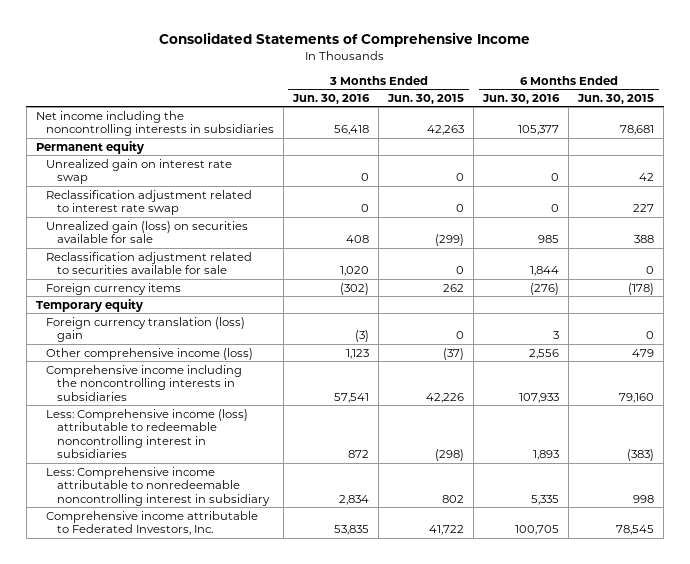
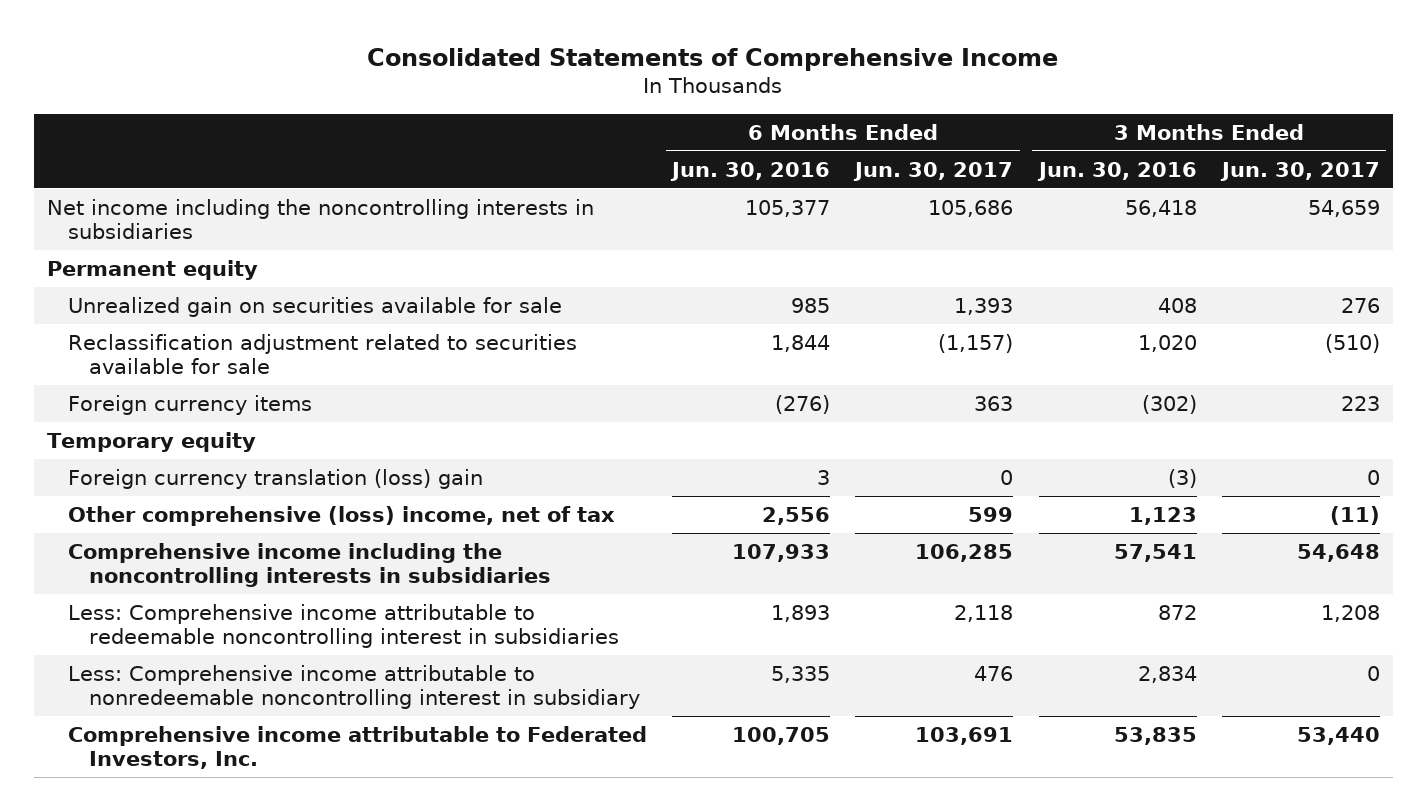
- | 3 Months Ended Jun. 30, 2016 | 3 Months Ended Jun. 30, 2015 | 6 Months Ended Jun. 30, 2016 | 6 Months Ended Jun. 30, 2015
+ | 6 Months Ended Jun. 30, 2016 | 6 Months Ended Jun. 30, 2017 | 3 Months Ended Jun. 30, 2016 | 3 Months Ended Jun. 30, 2017
- Unrealized gain on interest rate swap | 0 | 0 | 0 | 42
- Reclassification adjustment related to interest rate swap | 0 | 0 | 0 | 227
- Unrealized gain (loss) on securities available for sale | 408 | (299) | 985 | 388
+ Unrealized gain on securities available for sale | 985 | 1,393 | 408 | 276
- Other comprehensive income (loss) | 1,123 | (37) | 2,556 | 479
+ Other comprehensive (loss) income, net of tax | 2,556 | 599 | 1,123 | (11)
- Less: Comprehensive income (loss) attributable to redeemable noncontrolling interest in subsidiaries | 872 | (298) | 1,893 | (383)
+ Less: Comprehensive income attributable to redeemable noncontrolling interest in subsidiaries | 1,893 | 2,118 | 872 | 1,208

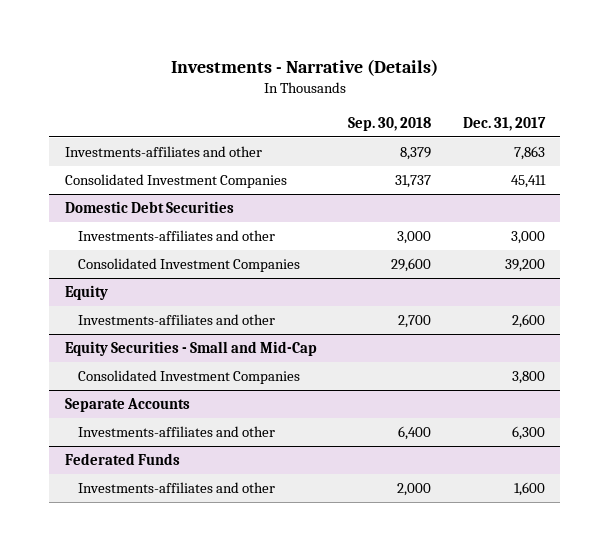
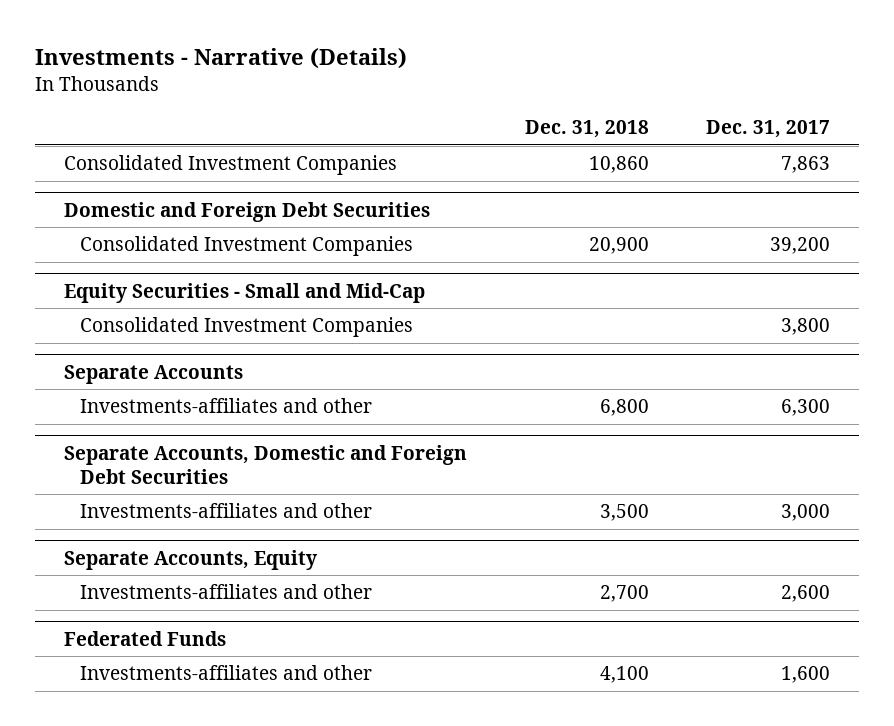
- | Sep. 30, 2018 | Dec. 31, 2017
+ | Dec. 31, 2018 | Dec. 31, 2017
- Investments-affiliates and other | 8,379 | 7,863
- Consolidated Investment Companies | 31,737 | 45,411
- Domestic Debt Securities
- Investments-affiliates and other | 3,000 | 3,000
+ Consolidated Investment Companies | 10,860 | 7,863
+ Domestic and Foreign Debt Securities
- Equity
- Investments-affiliates and other | 2,700 | 2,600
+ Separate Accounts, Domestic and Foreign Debt Securities
+ Investments-affiliates and other | 3,500 | 3,000
+ Separate Accounts, Equity
+ Investments-affiliates and other | 2,700 | 2,600

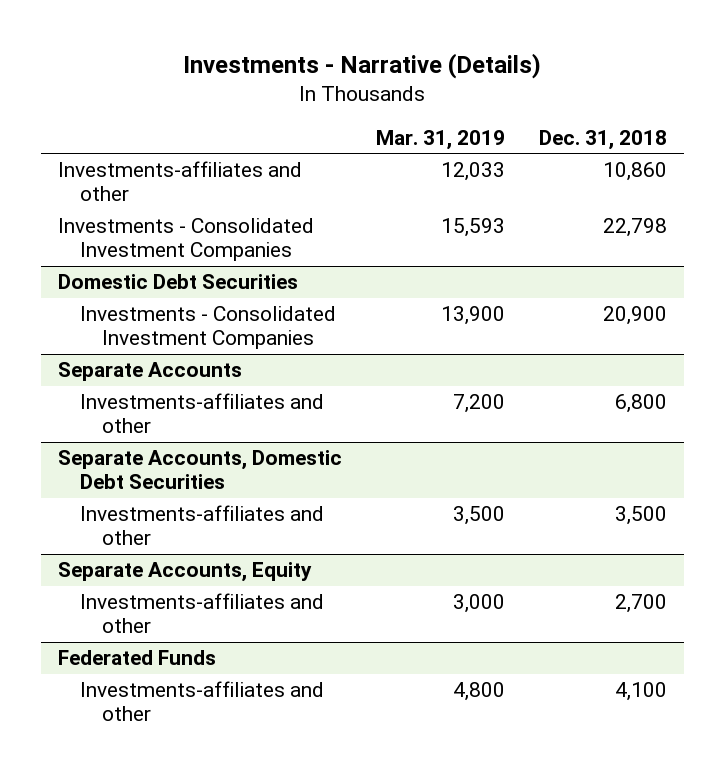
- | Dec. 31, 2018 | Dec. 31, 2017
+ | Mar. 31, 2019 | Dec. 31, 2018
- Consolidated Investment Companies | 10,860 | 7,863
- Domestic and Foreign Debt Securities
- Consolidated Investment Companies | 20,900 | 39,200
- Equity Securities - Small and Mid-Cap
- Consolidated Investment Companies | | 3,800
+ Investments-affiliates and other | 12,033 | 10,860
+ Investments - Consolidated Investment Companies | 15,593 | 22,798
+ Domestic Debt Securities
+ Investments - Consolidated Investment Companies | 13,900 | 20,900
- Separate Accounts, Domestic and Foreign Debt Securities
+ Separate Accounts, Domestic Debt Securities

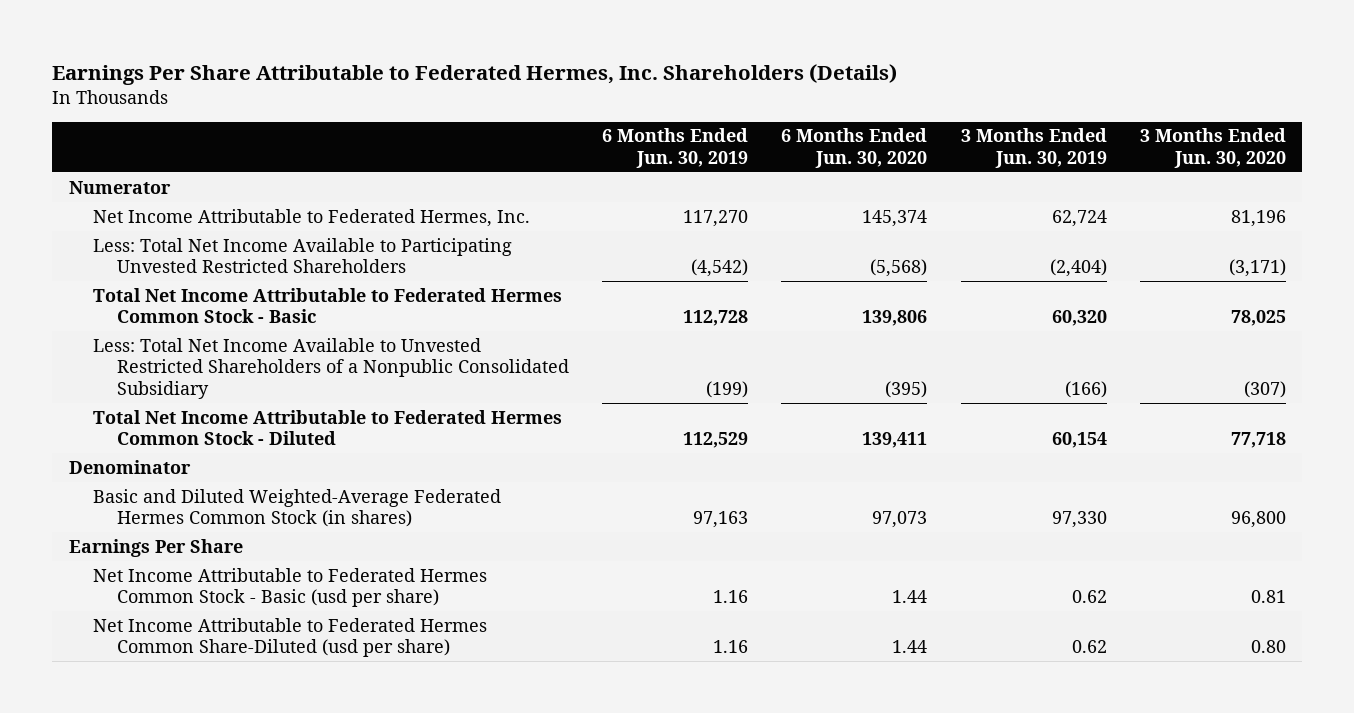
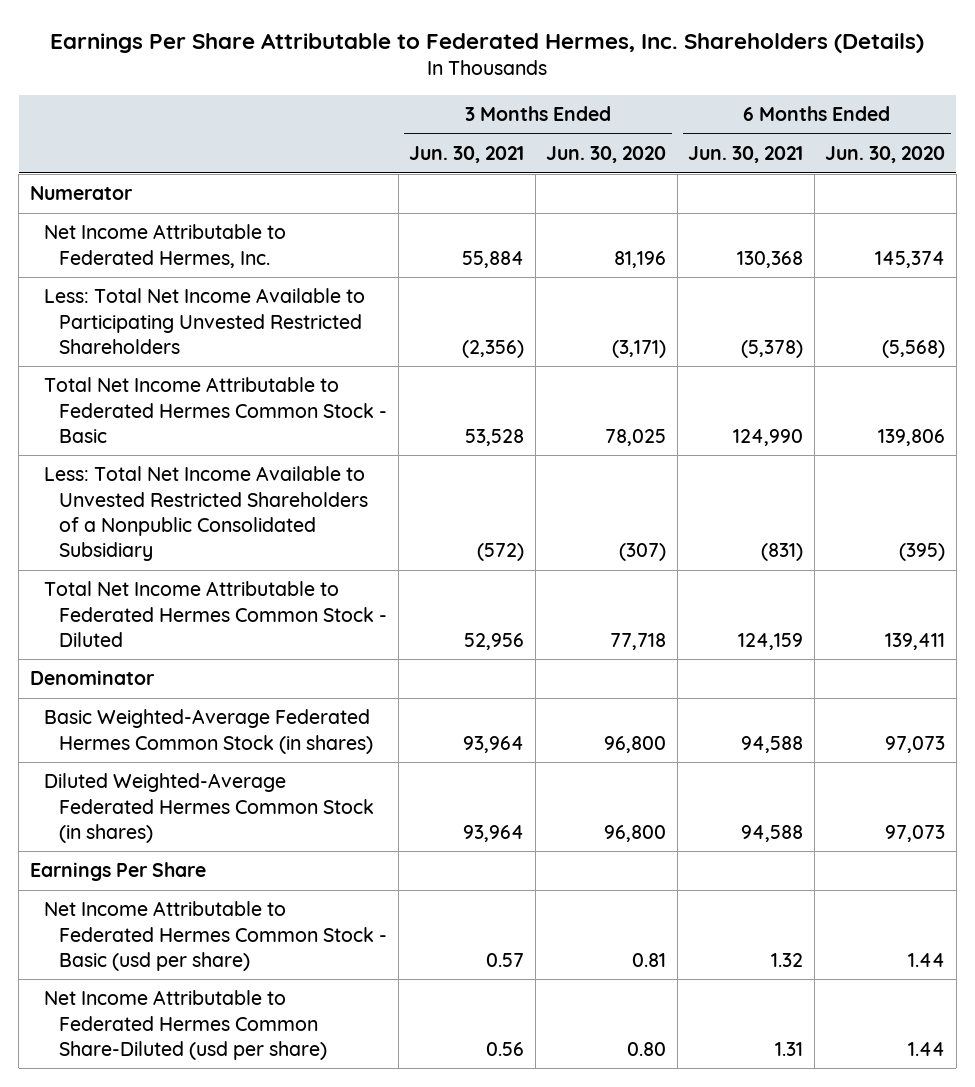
- | 6 Months Ended Jun. 30, 2019 | 6 Months Ended Jun. 30, 2020 | 3 Months Ended Jun. 30, 2019 | 3 Months Ended Jun. 30, 2020
+ | 3 Months Ended Jun. 30, 2021 | 3 Months Ended Jun. 30, 2020 | 6 Months Ended Jun. 30, 2021 | 6 Months Ended Jun. 30, 2020
- Basic and Diluted Weighted-Average Federated Hermes Common Stock (in shares) | 97,163 | 97,073 | 97,330 | 96,800
+ Basic Weighted-Average Federated Hermes Common Stock (in shares) | 93,964 | 96,800 | 94,588 | 97,073
+ Diluted Weighted-Average Federated Hermes Common Stock (in shares) | 93,964 | 96,800 | 94,588 | 97,073

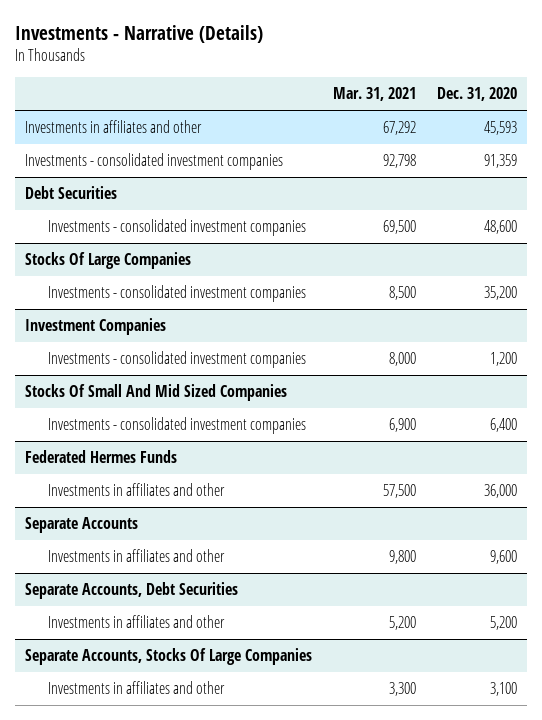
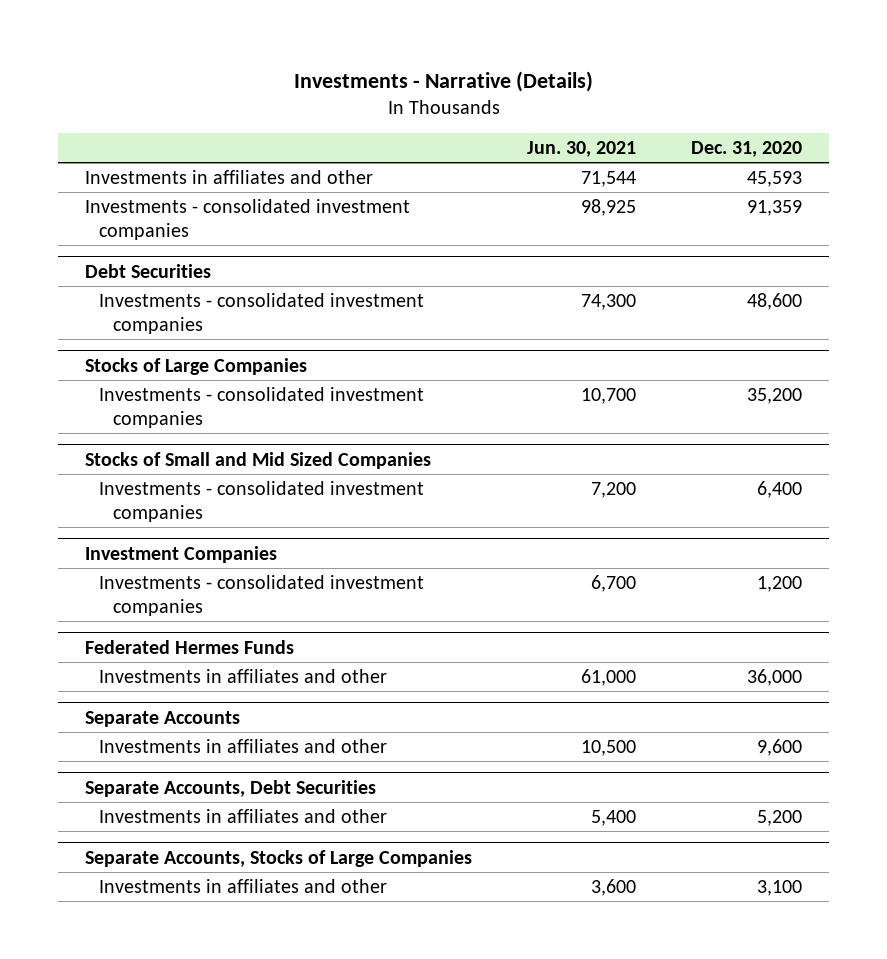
- | Mar. 31, 2021 | Dec. 31, 2020
+ | Jun. 30, 2021 | Dec. 31, 2020
- Stocks Of Large Companies
+ Stocks of Large Companies
+ Stocks of Small and Mid Sized Companies
+ Investments - consolidated investment companies | 7,200 | 6,400
- Stocks Of Small And Mid Sized Companies
- Investments - consolidated investment companies | 6,900 | 6,400
- Separate Accounts, Stocks Of Large Companies
+ Separate Accounts, Stocks of Large Companies

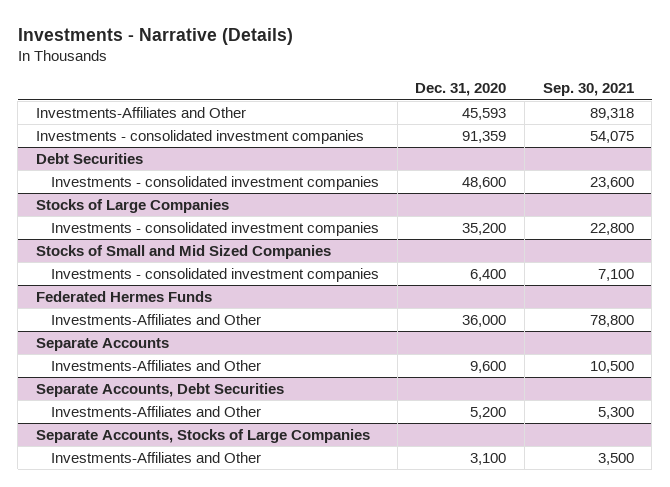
- | Jun. 30, 2021 | Dec. 31, 2020
+ | Dec. 31, 2020 | Sep. 30, 2021
- Investments in affiliates and other | 71,544 | 45,593
+ Investments-Affiliates and Other | 45,593 | 89,318
- Investment Companies
- Investments - consolidated investment companies | 6,700 | 1,200
@ Federated Hermes Funds
- Investments in affiliates and other | 61,000 | 36,000
+ Investments-Affiliates and Other | 36,000 | 78,800
@ Separate Accounts
- Investments in affiliates and other | 10,500 | 9,600
+ Investments-Affiliates and Other | 9,600 | 10,500
@ Separate Accounts, Debt Securities
- Investments in affiliates and other | 5,400 | 5,200
+ Investments-Affiliates and Other | 5,200 | 5,300
@ Separate Accounts, Stocks of Large Companies
- Investments in affiliates and other | 3,600 | 3,100
+ Investments-Affiliates and Other | 3,100 | 3,500

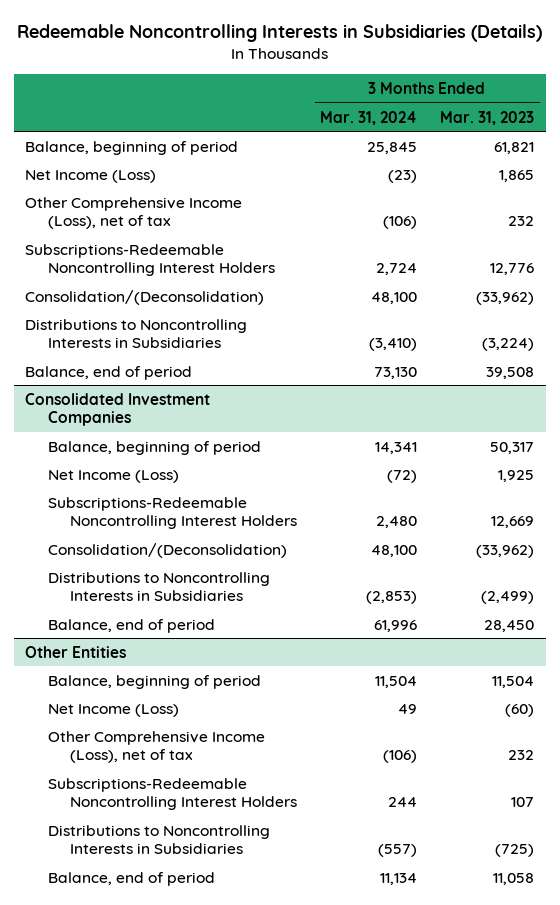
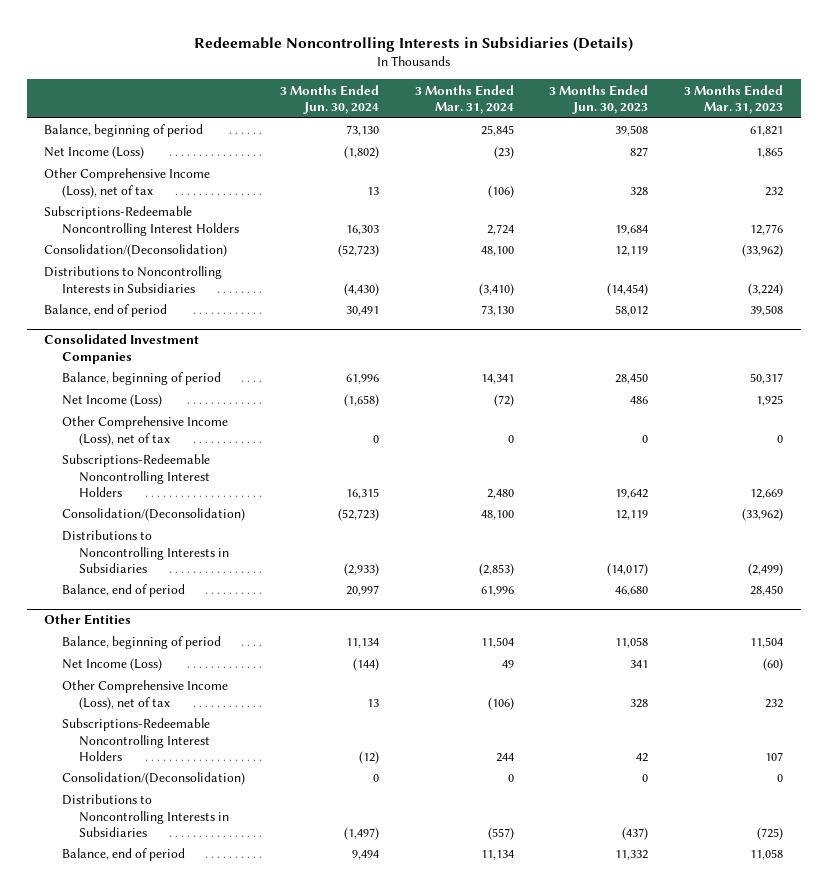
- | 3 Months Ended Mar. 31, 2024 | 3 Months Ended Mar. 31, 2023
+ | 3 Months Ended Jun. 30, 2024 | 3 Months Ended Mar. 31, 2024 | 3 Months Ended Jun. 30, 2023 | 3 Months Ended Mar. 31, 2023
@ Consolidated Investment Companies
+ Other Comprehensive Income (Loss), net of tax | 0 | 0 | 0 | 0
@ Other Entities
+ Consolidation/(Deconsolidation) | 0 | 0 | 0 | 0

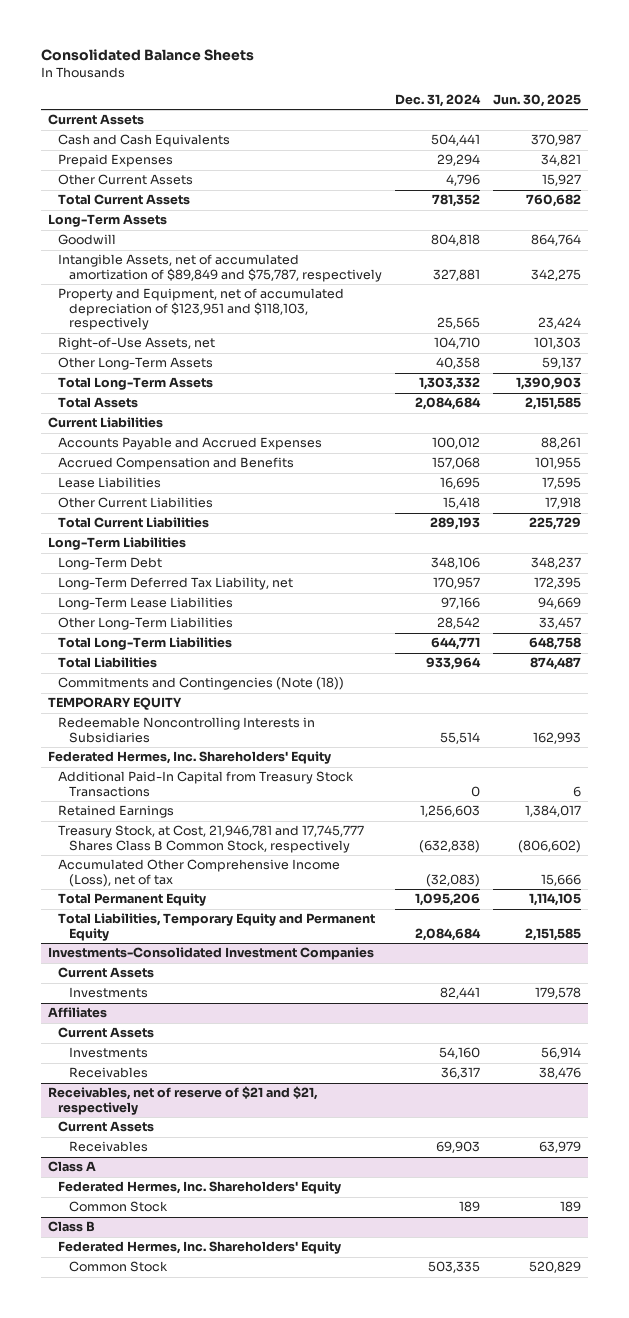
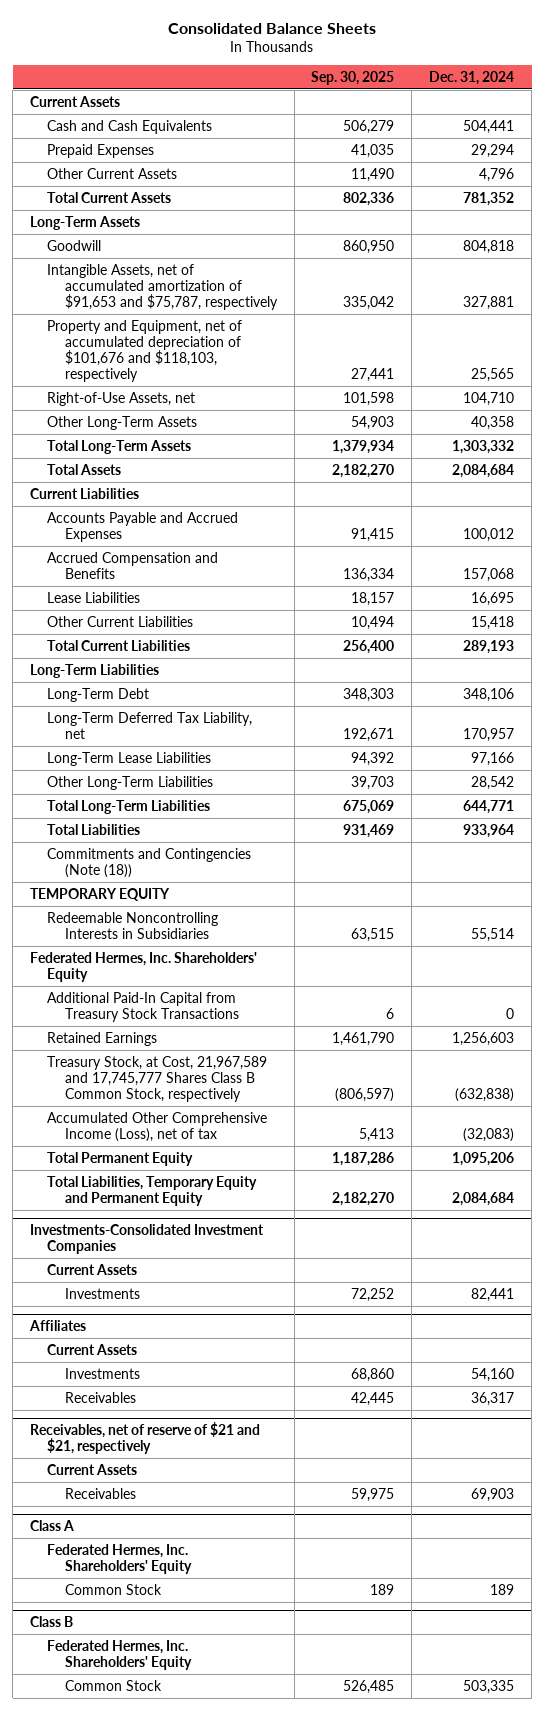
- | Dec. 31, 2024 | Jun. 30, 2025
+ | Sep. 30, 2025 | Dec. 31, 2024
- Intangible Assets, net of accumulated amortization of $89,849 and $75,787, respectively | 327,881 | 342,275
- Property and Equipment, net of accumulated depreciation of $123,951 and $118,103, respectively | 25,565 | 23,424
+ Intangible Assets, net of accumulated amortization of $91,653 and $75,787, respectively | 335,042 | 327,881
+ Property and Equipment, net of accumulated depreciation of $101,676 and $118,103, respectively | 27,441 | 25,565
- Treasury Stock, at Cost, 21,946,781 and 17,745,777 Shares Class B Common Stock, respectively | (632,838) | (806,602)
+ Treasury Stock, at Cost, 21,967,589 and 17,745,777 Shares Class B Common Stock, respectively | (806,597) | (632,838)

